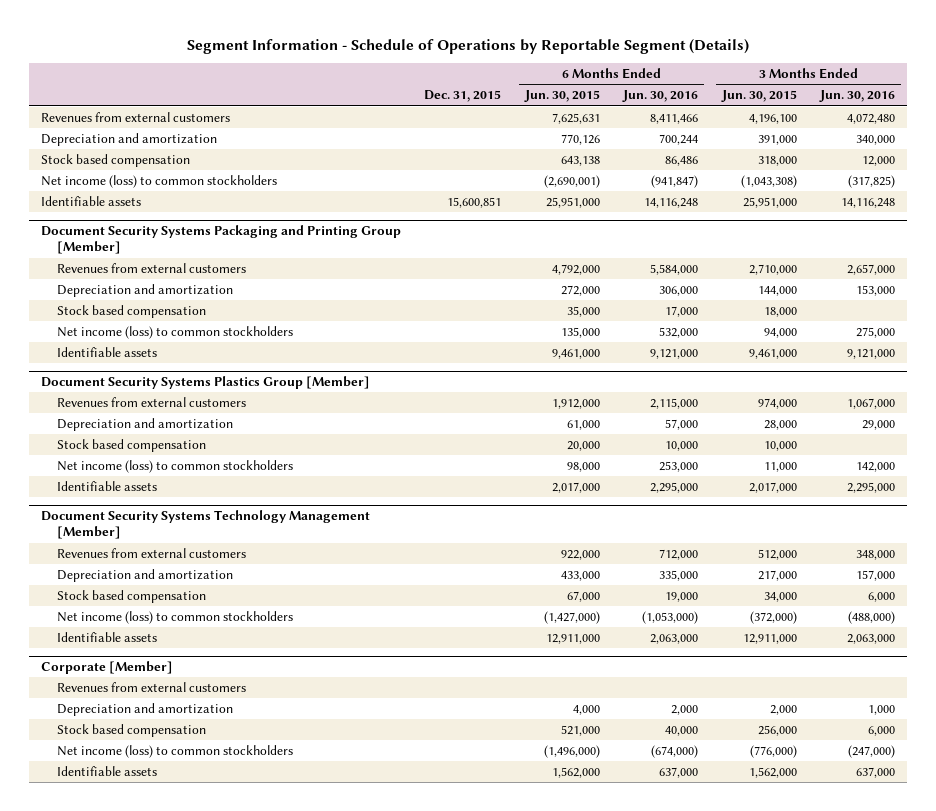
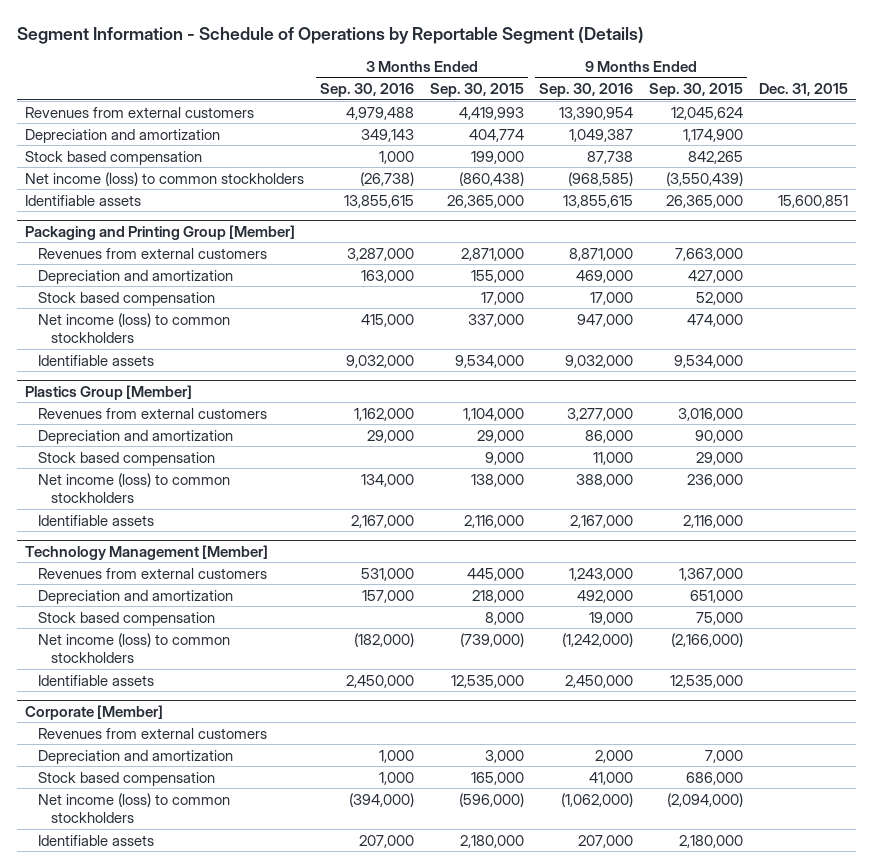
- | Dec. 31, 2015 | 6 Months Ended Jun. 30, 2015 | 6 Months Ended Jun. 30, 2016 | 3 Months Ended Jun. 30, 2015 | 3 Months Ended Jun. 30, 2016
+ | 3 Months Ended Sep. 30, 2016 | 3 Months Ended Sep. 30, 2015 | 9 Months Ended Sep. 30, 2016 | 9 Months Ended Sep. 30, 2015 | Dec. 31, 2015
- Document Security Systems Packaging and Printing Group [Member]
+ Packaging and Printing Group [Member]
- Document Security Systems Plastics Group [Member]
+ Plastics Group [Member]
- Document Security Systems Technology Management [Member]
+ Technology Management [Member]

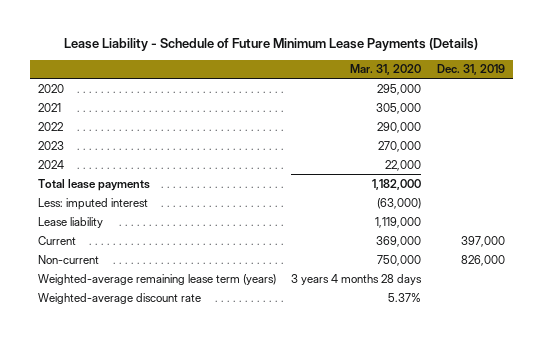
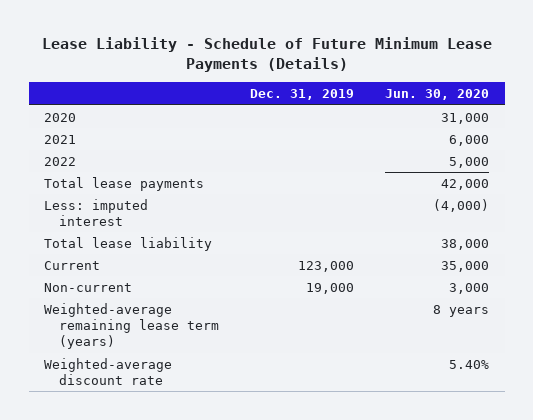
- | Mar. 31, 2020 | Dec. 31, 2019
+ | Dec. 31, 2019 | Jun. 30, 2020
- 2023 | 270,000 |
- 2024 | 22,000 |
- Lease liability | 1,119,000 |
- Current | 369,000 | 397,000
- Non-current | 750,000 | 826,000
+ Total lease liability | | 38,000
+ Current | 123,000 | 35,000
+ Non-current | 19,000 | 3,000

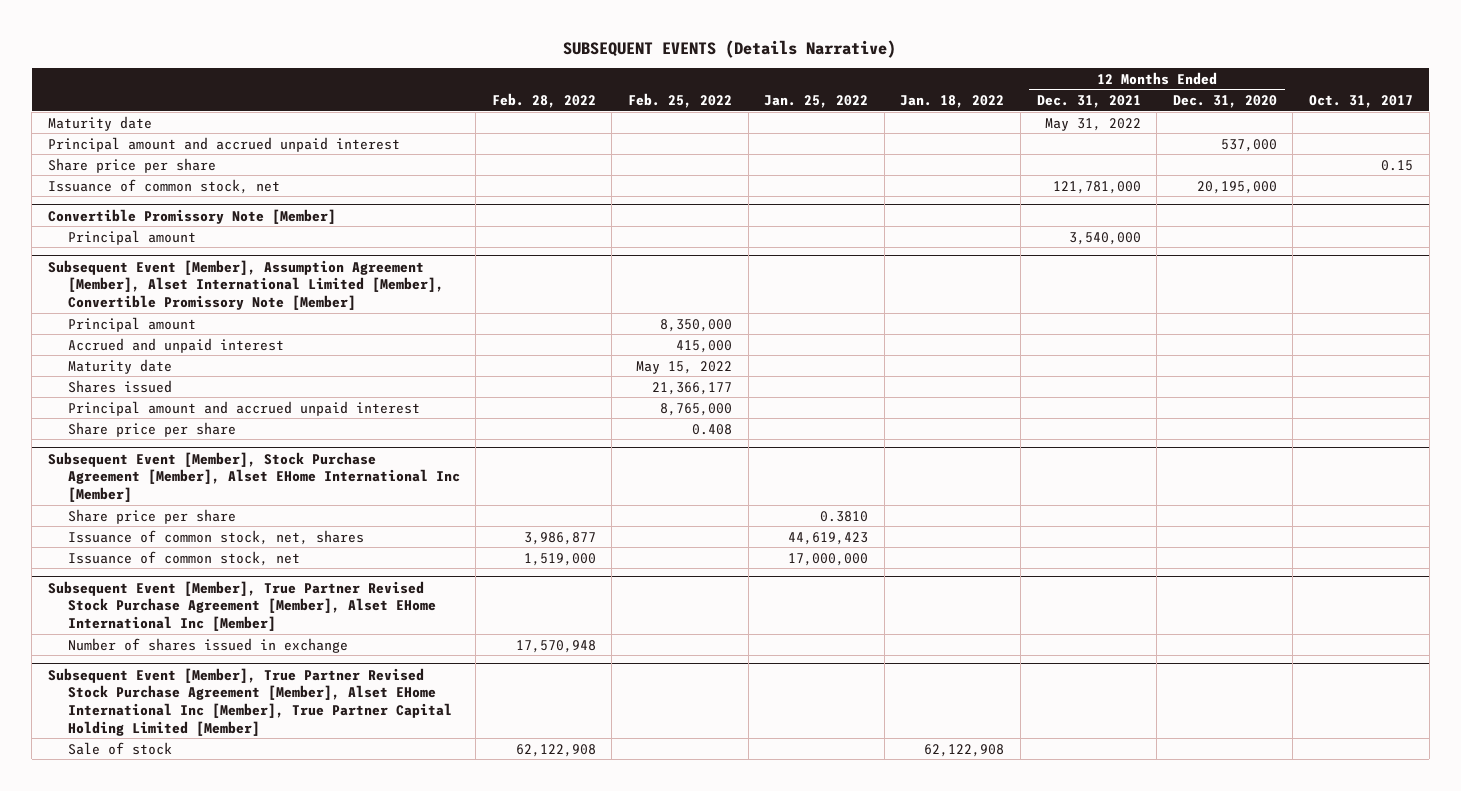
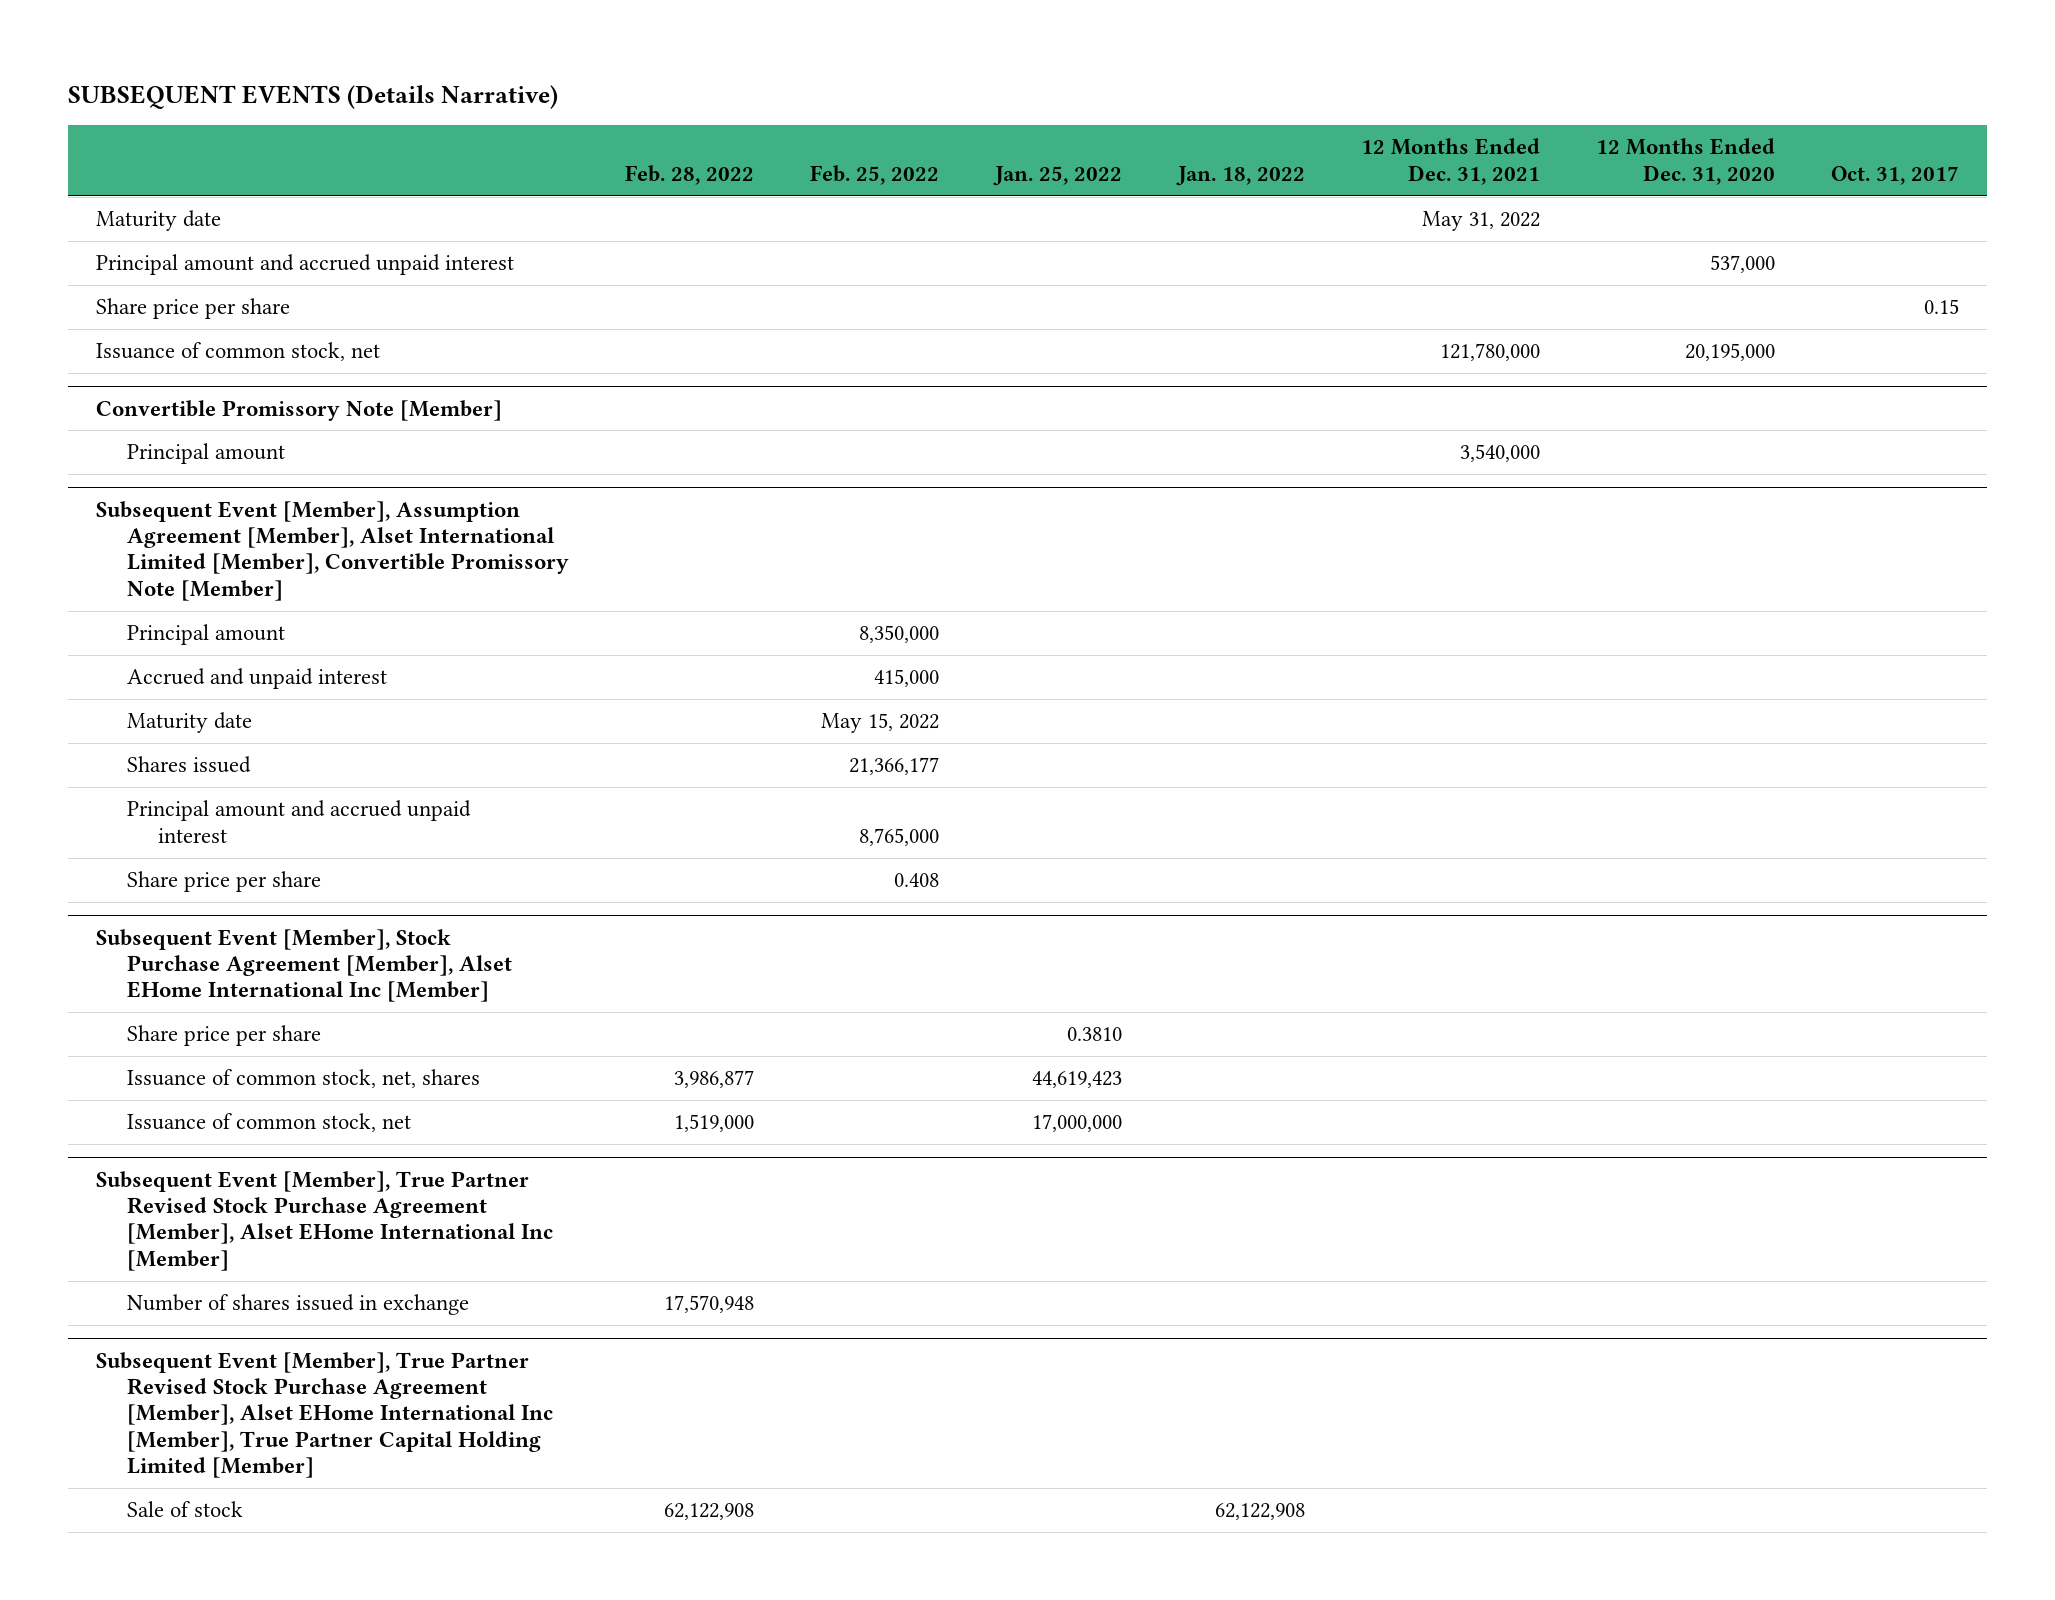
- Issuance of common stock, net | | | | | 121,781,000 | 20,195,000 |
+ Issuance of common stock, net | | | | | 121,780,000 | 20,195,000 |

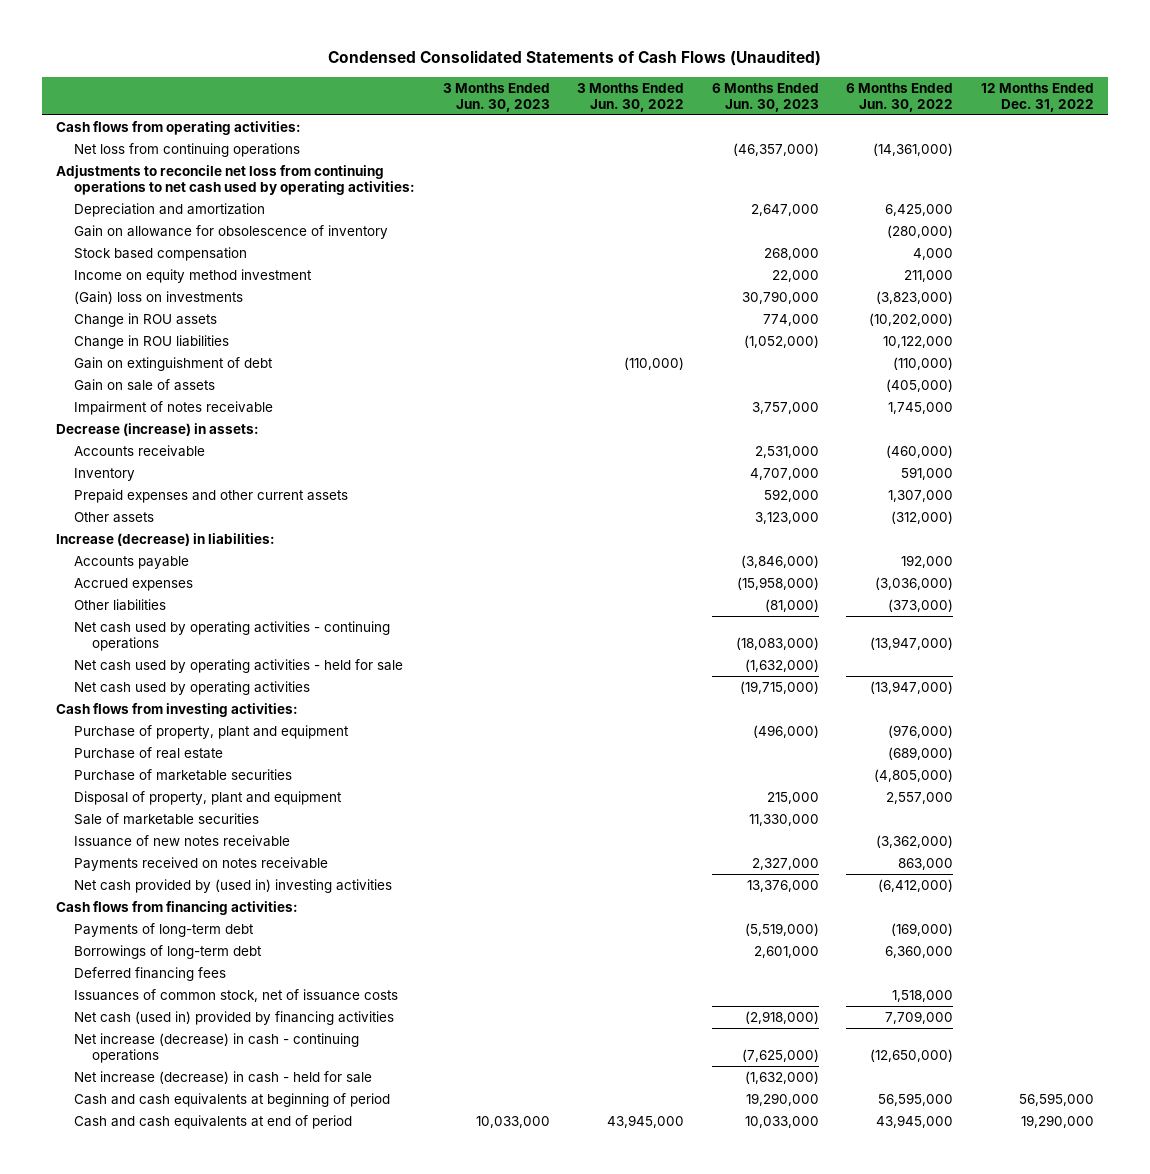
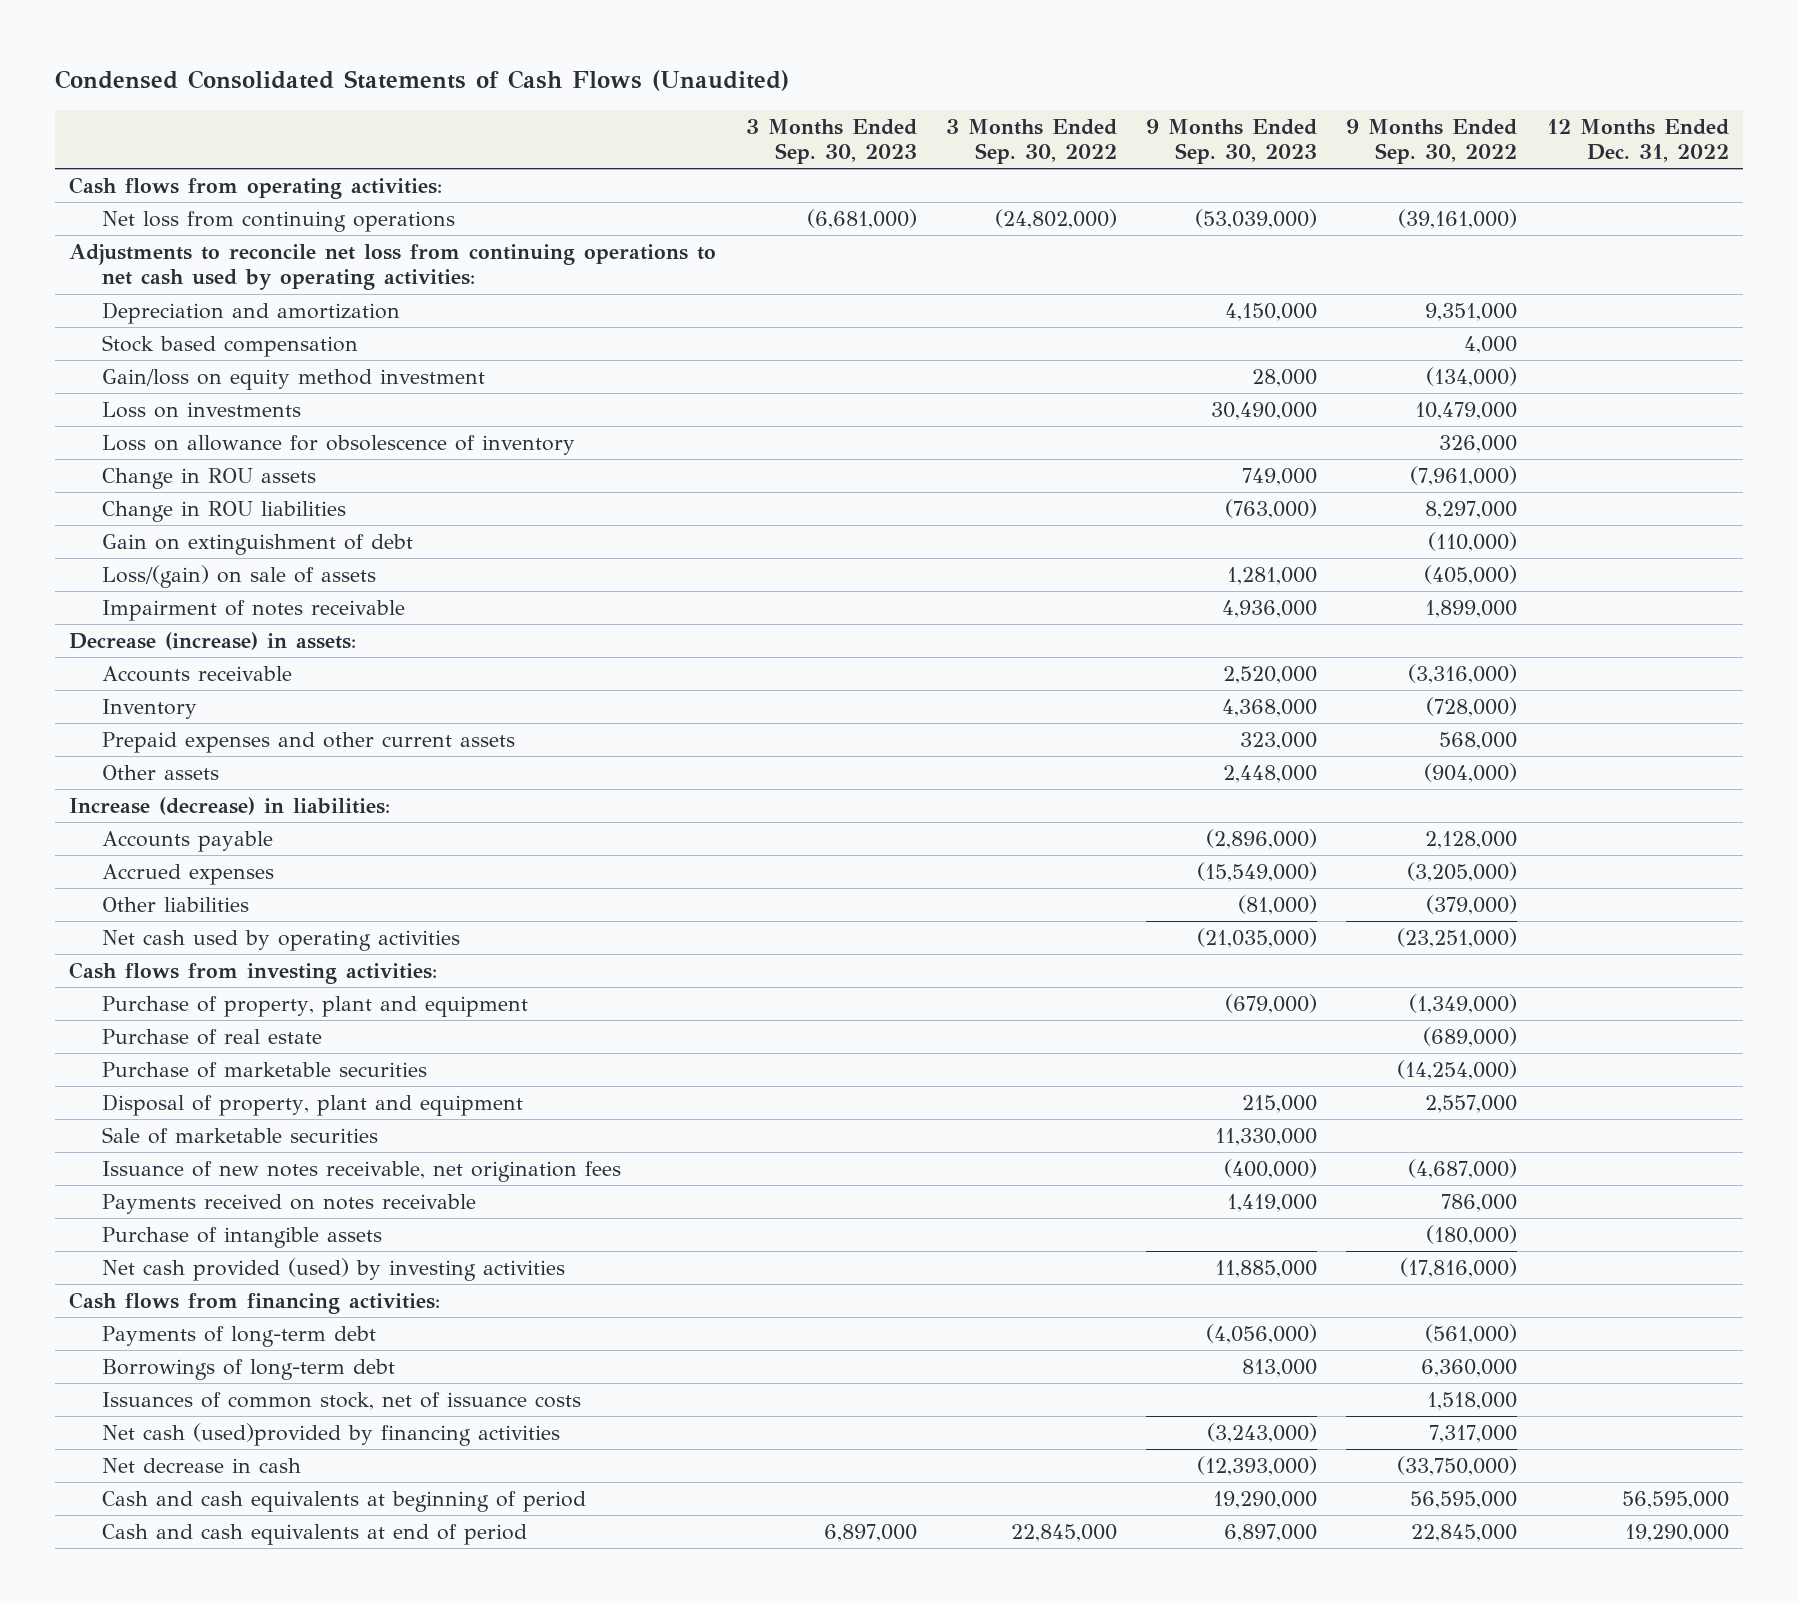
- | 3 Months Ended Jun. 30, 2023 | 3 Months Ended Jun. 30, 2022 | 6 Months Ended Jun. 30, 2023 | 6 Months Ended Jun. 30, 2022 | 12 Months Ended Dec. 31, 2022
+ | 3 Months Ended Sep. 30, 2023 | 3 Months Ended Sep. 30, 2022 | 9 Months Ended Sep. 30, 2023 | 9 Months Ended Sep. 30, 2022 | 12 Months Ended Dec. 31, 2022
- Gain on allowance for obsolescence of inventory | | | | (280,000) |
- Income on equity method investment | | | 22,000 | 211,000 |
- (Gain) loss on investments | | | 30,790,000 | (3,823,000) |
+ Gain/loss on equity method investment | | | 28,000 | (134,000) |
+ Loss on investments | | | 30,490,000 | 10,479,000 |
+ Loss on allowance for obsolescence of inventory | | | | 326,000 |
- Gain on sale of assets | | | | (405,000) |
+ Loss/(gain) on sale of assets | | | 1,281,000 | (405,000) |
- Net cash used by operating activities - continuing operations | | | (18,083,000) | (13,947,000) |
- Net cash used by operating activities - held for sale | | | (1,632,000) | |
- Issuance of new notes receivable | | | | (3,362,000) |
+ Issuance of new notes receivable, net origination fees | | | (400,000) | (4,687,000) |
- Net cash provided by (used in) investing activities | | | 13,376,000 | (6,412,000) |
+ Purchase of intangible assets | | | | (180,000) |
+ Net cash provided (used) by investing activities | | | 11,885,000 | (17,816,000) |
- Deferred financing fees
- Net cash (used in) provided by financing activities | | | (2,918,000) | 7,709,000 |
- Net increase (decrease) in cash - continuing operations | | | (7,625,000) | (12,650,000) |
- Net increase (decrease) in cash - held for sale | | | (1,632,000) | |
+ Net cash (used)provided by financing activities | | | (3,243,000) | 7,317,000 |
+ Net decrease in cash | | | (12,393,000) | (33,750,000) |

